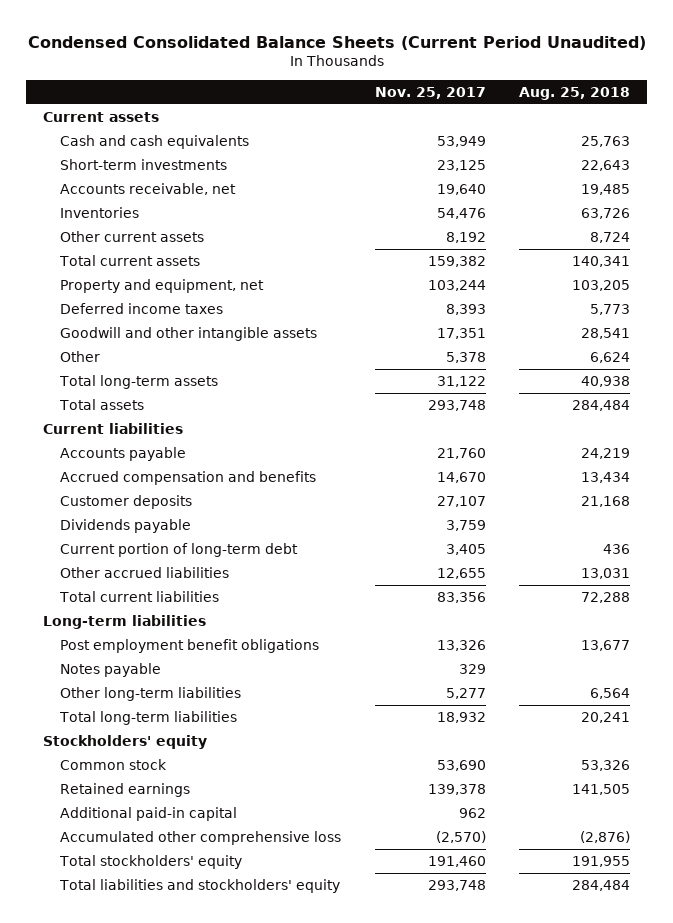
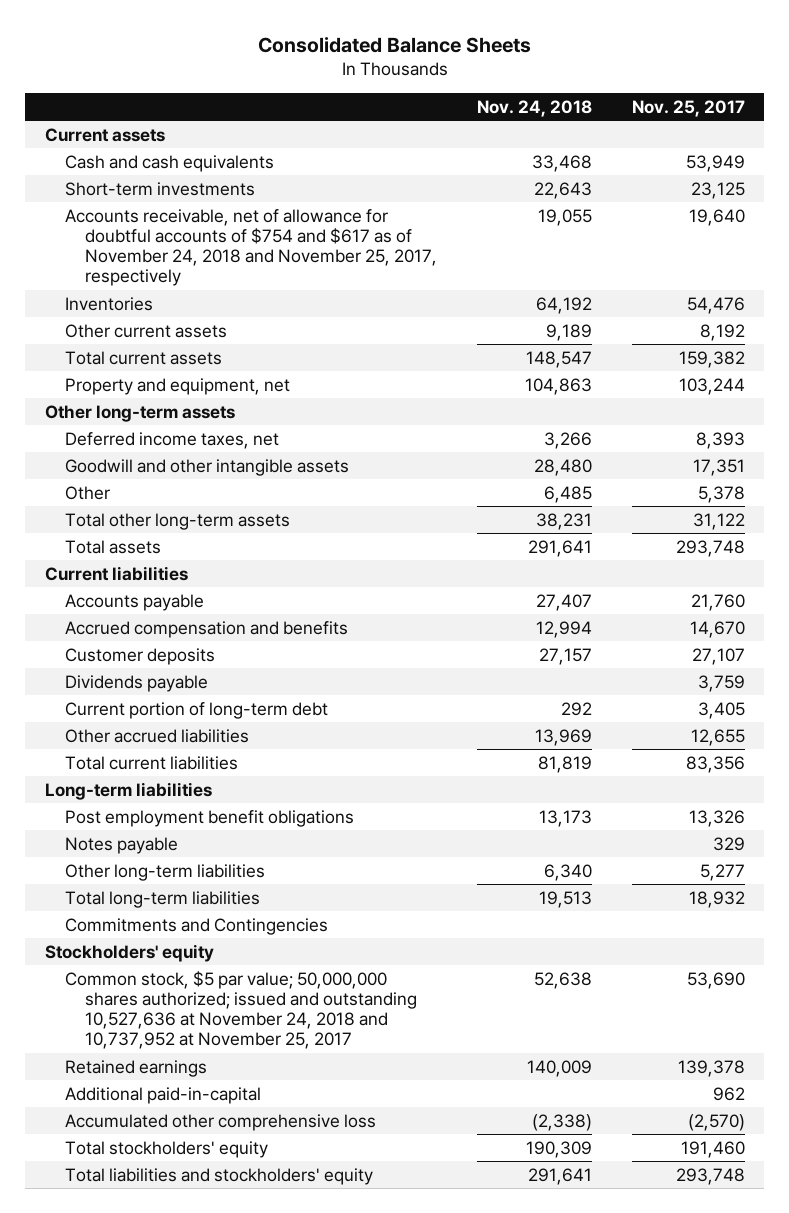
- Condensed Consolidated Balance Sheets (Current Period Unaudited)
+ Consolidated Balance Sheets
- | Nov. 25, 2017 | Aug. 25, 2018
+ | Nov. 24, 2018 | Nov. 25, 2017
- Accounts receivable, net | 19,640 | 19,485
+ Accounts receivable, net of allowance for doubtful accounts of $754 and $617 as of November 24, 2018 and November 25, 2017, respectively | 19,055 | 19,640
- Deferred income taxes | 8,393 | 5,773
+ Other long-term assets
+ Deferred income taxes, net | 3,266 | 8,393
- Total long-term assets | 31,122 | 40,938
+ Total other long-term assets | 38,231 | 31,122
+ Commitments and Contingencies
- Common stock | 53,690 | 53,326
+ Common stock, $5 par value; 50,000,000 shares authorized; issued and outstanding 10,527,636 at November 24, 2018 and 10,737,952 at November 25, 2017 | 52,638 | 53,690
- Additional paid-in capital | 962 |
+ Additional paid-in-capital | | 962

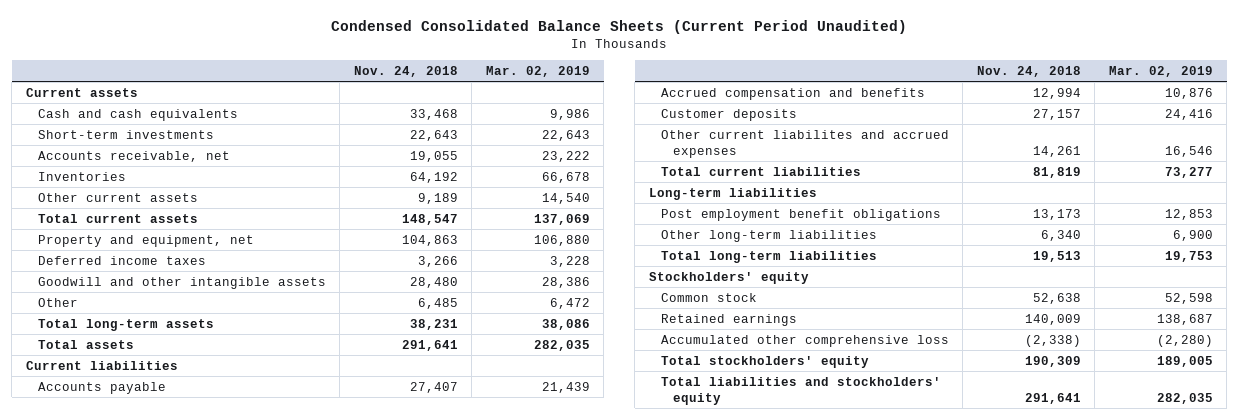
- Consolidated Balance Sheets
+ Condensed Consolidated Balance Sheets (Current Period Unaudited)
- | Nov. 24, 2018 | Nov. 25, 2017
+ | Nov. 24, 2018 | Mar. 02, 2019
- Accounts receivable, net of allowance for doubtful accounts of $754 and $617 as of November 24, 2018 and November 25, 2017, respectively | 19,055 | 19,640
+ Accounts receivable, net | 19,055 | 23,222
- Other long-term assets
- Deferred income taxes, net | 3,266 | 8,393
+ Deferred income taxes | 3,266 | 3,228
- Total other long-term assets | 38,231 | 31,122
+ Total long-term assets | 38,231 | 38,086
- Dividends payable | | 3,759
- Current portion of long-term debt | 292 | 3,405
- Other accrued liabilities | 13,969 | 12,655
+ Other current liabilites and accrued expenses | 14,261 | 16,546
- Notes payable | | 329
- Commitments and Contingencies
- Common stock, $5 par value; 50,000,000 shares authorized; issued and outstanding 10,527,636 at November 24, 2018 and 10,737,952 at November 25, 2017 | 52,638 | 53,690
+ Common stock | 52,638 | 52,598
- Additional paid-in-capital | | 962

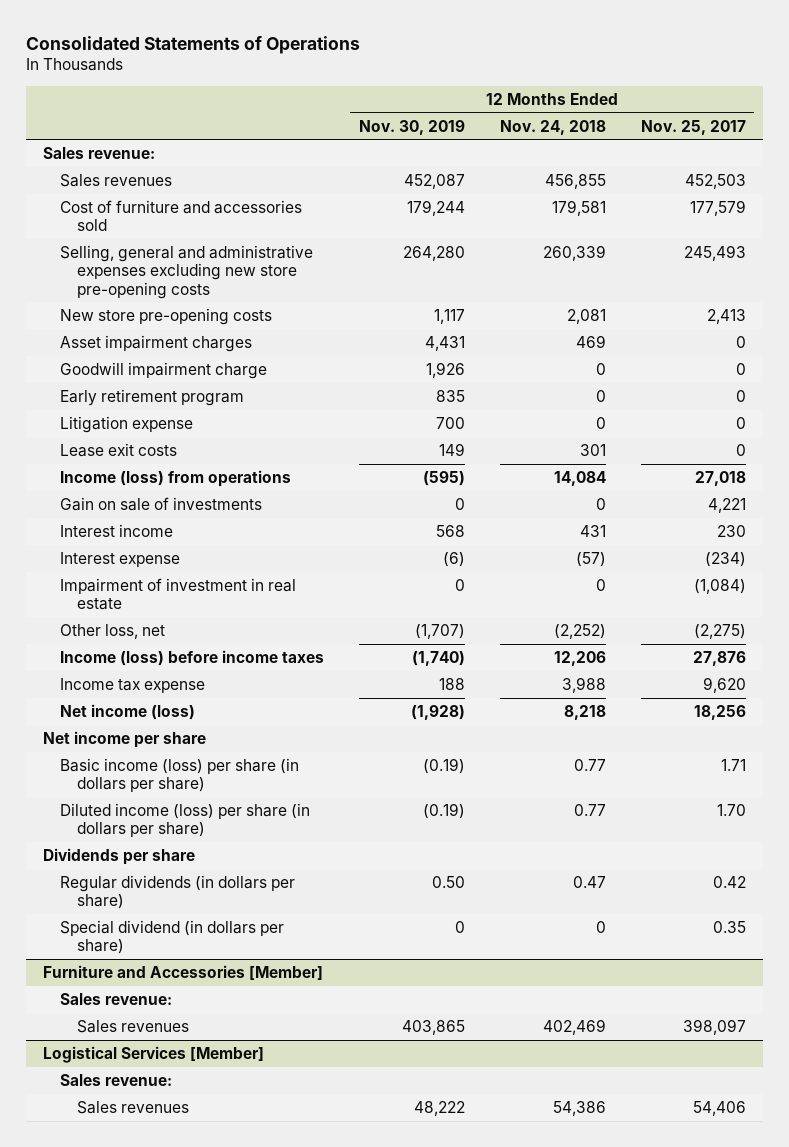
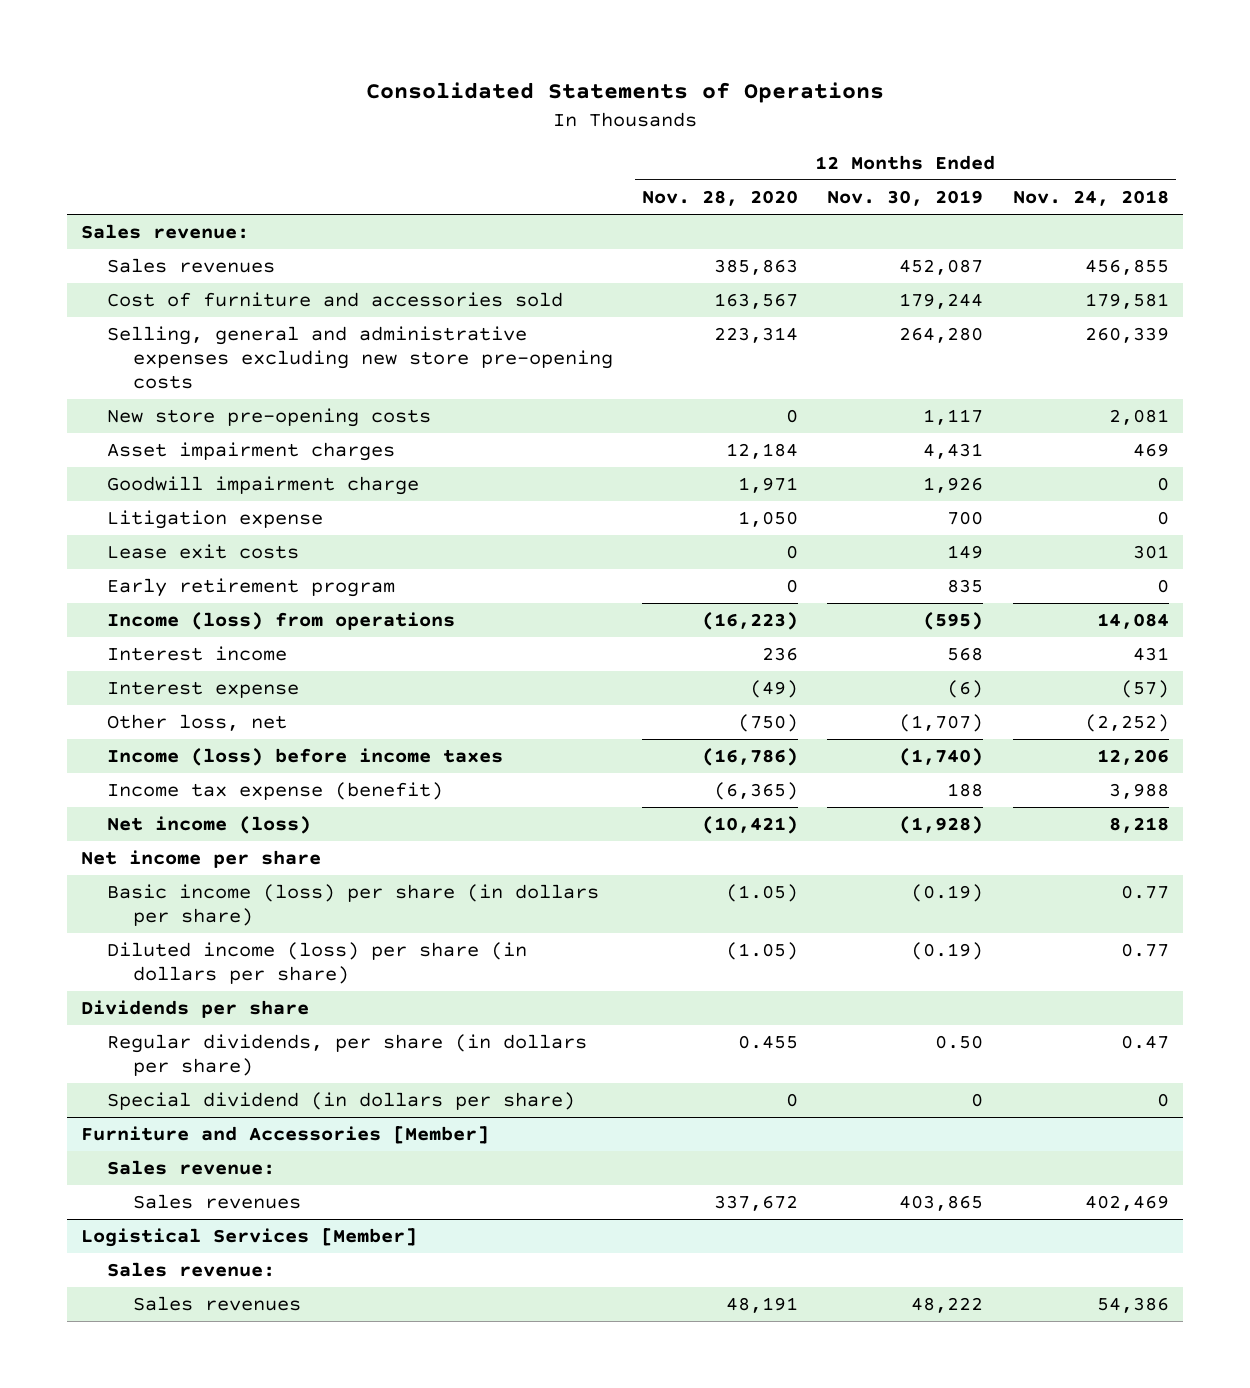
- | 12 Months Ended Nov. 30, 2019 | 12 Months Ended Nov. 24, 2018 | 12 Months Ended Nov. 25, 2017
+ | 12 Months Ended Nov. 28, 2020 | 12 Months Ended Nov. 30, 2019 | 12 Months Ended Nov. 24, 2018
moved down: Early retirement program | 0 | 835 | 0
- Gain on sale of investments | 0 | 0 | 4,221
- Impairment of investment in real estate | 0 | 0 | (1,084)
- Income tax expense | 188 | 3,988 | 9,620
+ Income tax expense (benefit) | (6,365) | 188 | 3,988
- Regular dividends (in dollars per share) | 0.50 | 0.47 | 0.42
+ Regular dividends, per share (in dollars per share) | 0.455 | 0.50 | 0.47

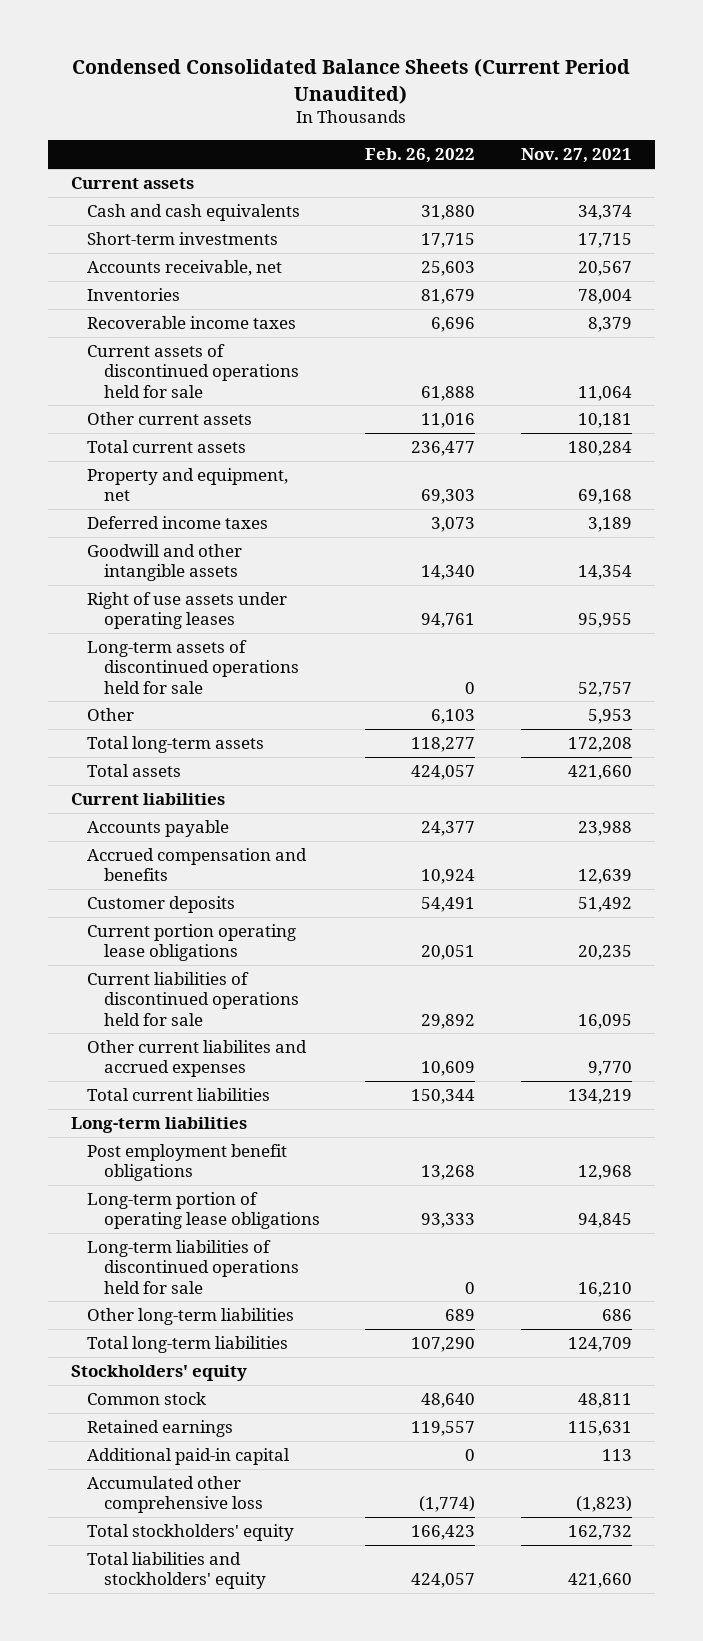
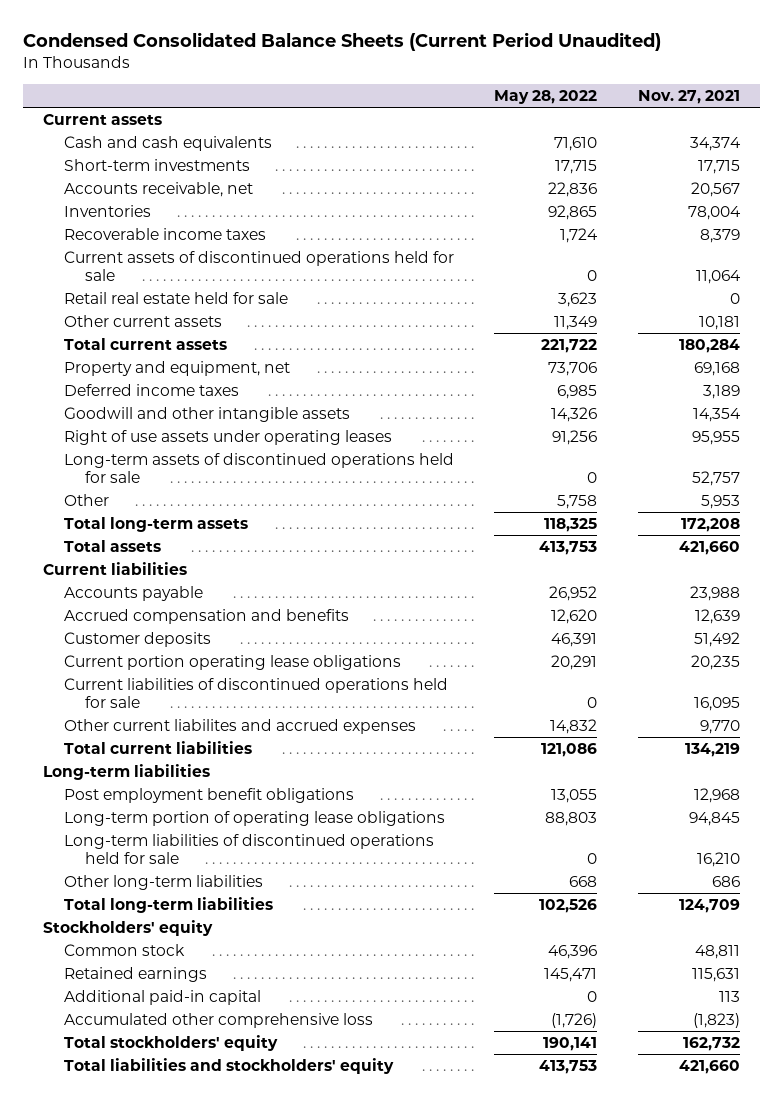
- | Feb. 26, 2022 | Nov. 27, 2021
+ | May 28, 2022 | Nov. 27, 2021
+ Retail real estate held for sale | 3,623 | 0

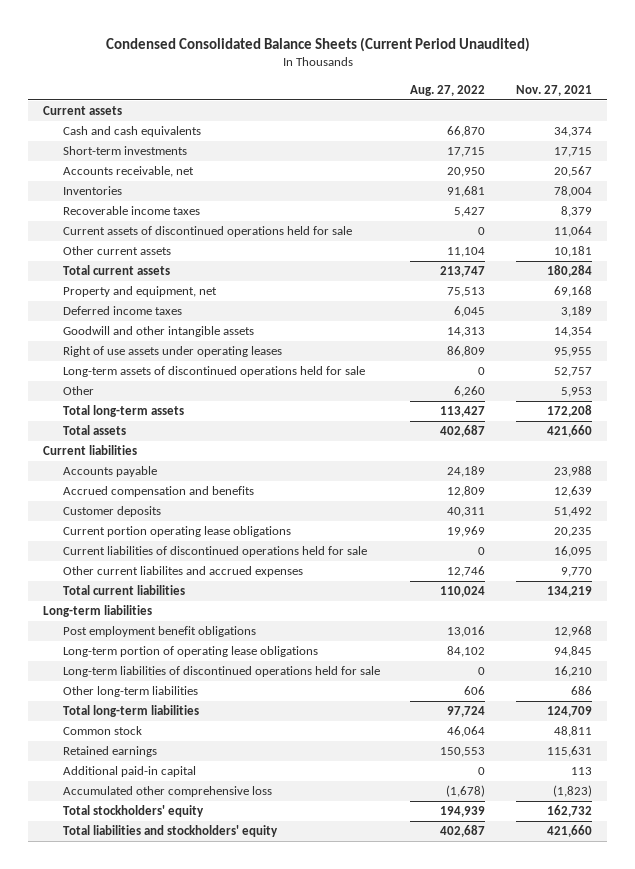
- | May 28, 2022 | Nov. 27, 2021
+ | Aug. 27, 2022 | Nov. 27, 2021
- Retail real estate held for sale | 3,623 | 0
- Stockholders' equity

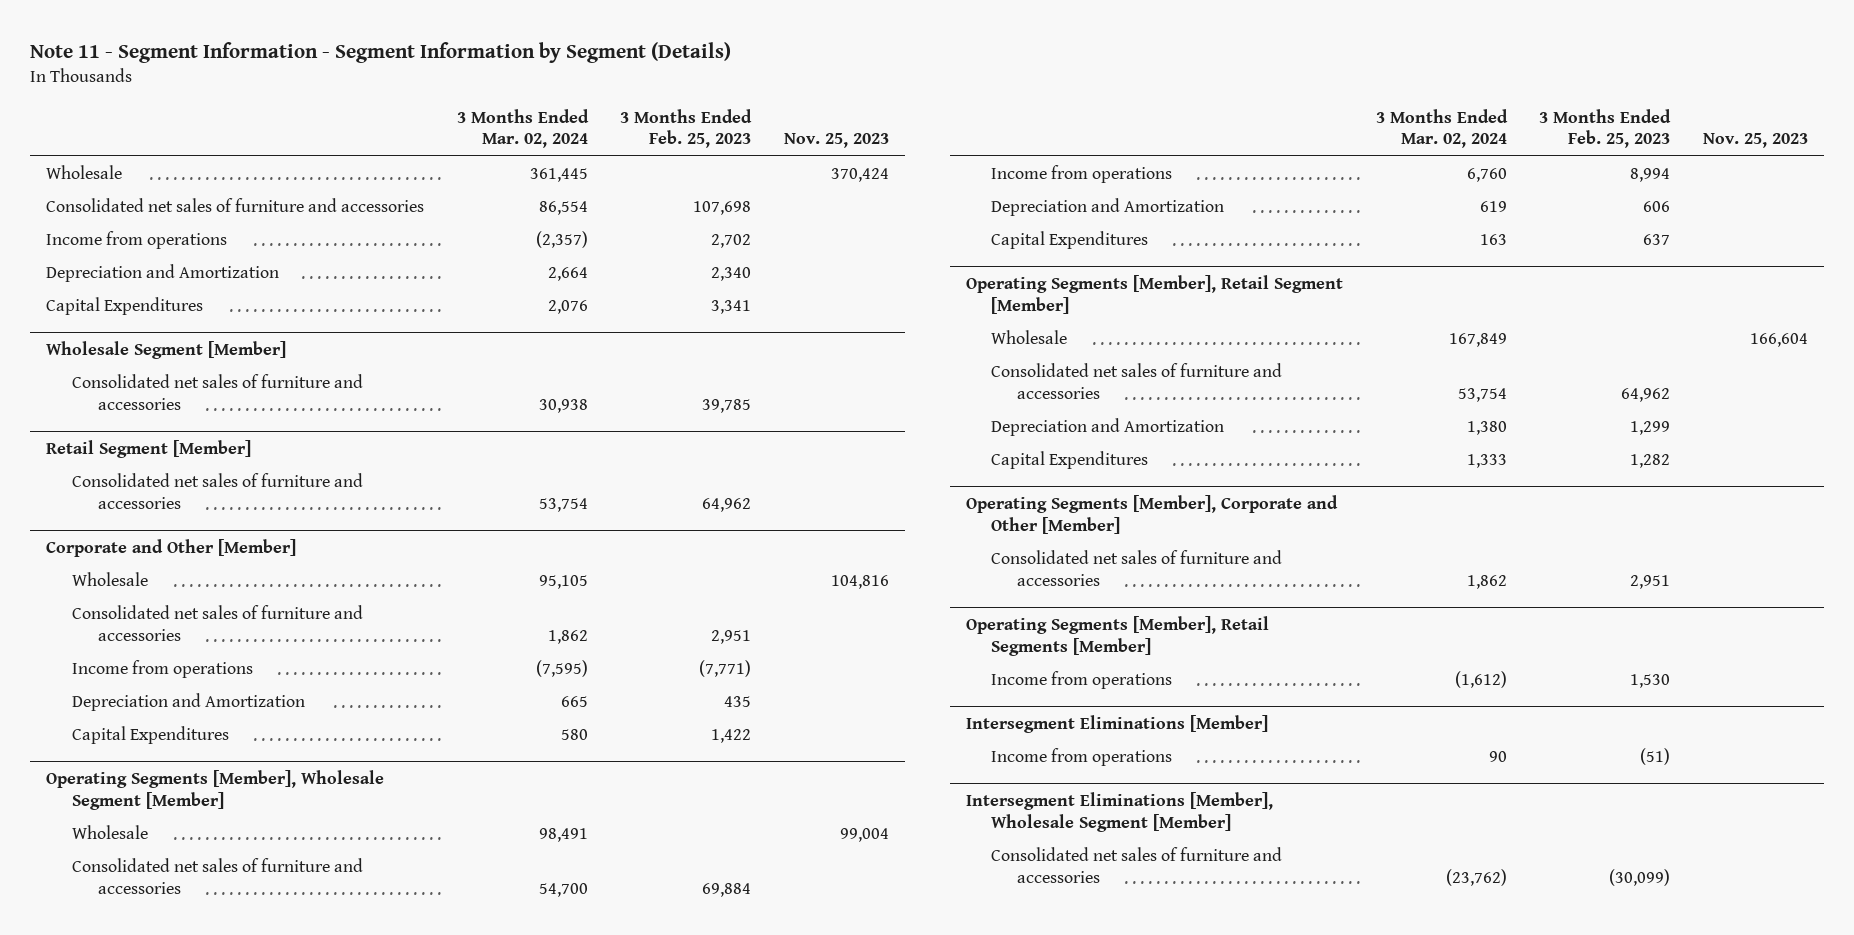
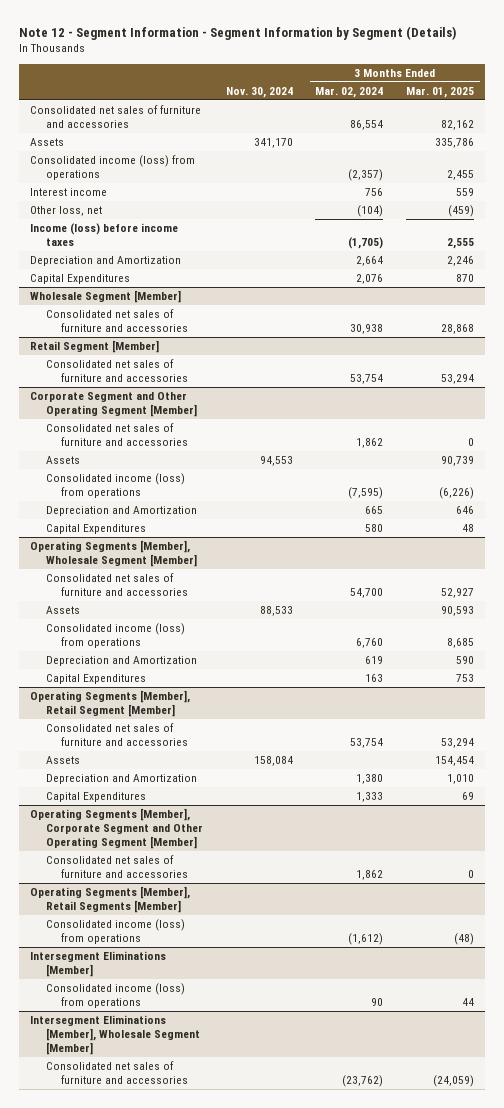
- Note 11 - Segment Information - Segment Information by Segment (Details)
+ Note 12 - Segment Information - Segment Information by Segment (Details)
- | 3 Months Ended Mar. 02, 2024 | 3 Months Ended Feb. 25, 2023 | Nov. 25, 2023
+ | Nov. 30, 2024 | 3 Months Ended Mar. 02, 2024 | 3 Months Ended Mar. 01, 2025
- Wholesale | 361,445 | | 370,424
- Income from operations | (2,357) | 2,702 |
+ Assets | 341,170 | | 335,786
+ Consolidated income (loss) from operations | | (2,357) | 2,455
+ Interest income | | 756 | 559
+ Other loss, net | | (104) | (459)
+ Income (loss) before income taxes | | (1,705) | 2,555
- Corporate and Other [Member]
- Wholesale | 95,105 | | 104,816
+ Corporate Segment and Other Operating Segment [Member]
- Income from operations | (7,595) | (7,771) |
+ Assets | 94,553 | | 90,739
+ Consolidated income (loss) from operations | | (7,595) | (6,226)
@ Operating Segments [Member], Wholesale Segment [Member]
- Wholesale | 98,491 | | 99,004
- Income from operations | 6,760 | 8,994 |
+ Assets | 88,533 | | 90,593
+ Consolidated income (loss) from operations | | 6,760 | 8,685
@ Operating Segments [Member], Retail Segment [Member]
- Wholesale | 167,849 | | 166,604
+ Assets | 158,084 | | 154,454
- Operating Segments [Member], Corporate and Other [Member]
+ Operating Segments [Member], Corporate Segment and Other Operating Segment [Member]
@ Operating Segments [Member], Retail Segments [Member]
- Income from operations | (1,612) | 1,530 |
+ Consolidated income (loss) from operations | | (1,612) | (48)
@ Intersegment Eliminations [Member]
- Income from operations | 90 | (51) |
+ Consolidated income (loss) from operations | | 90 | 44

